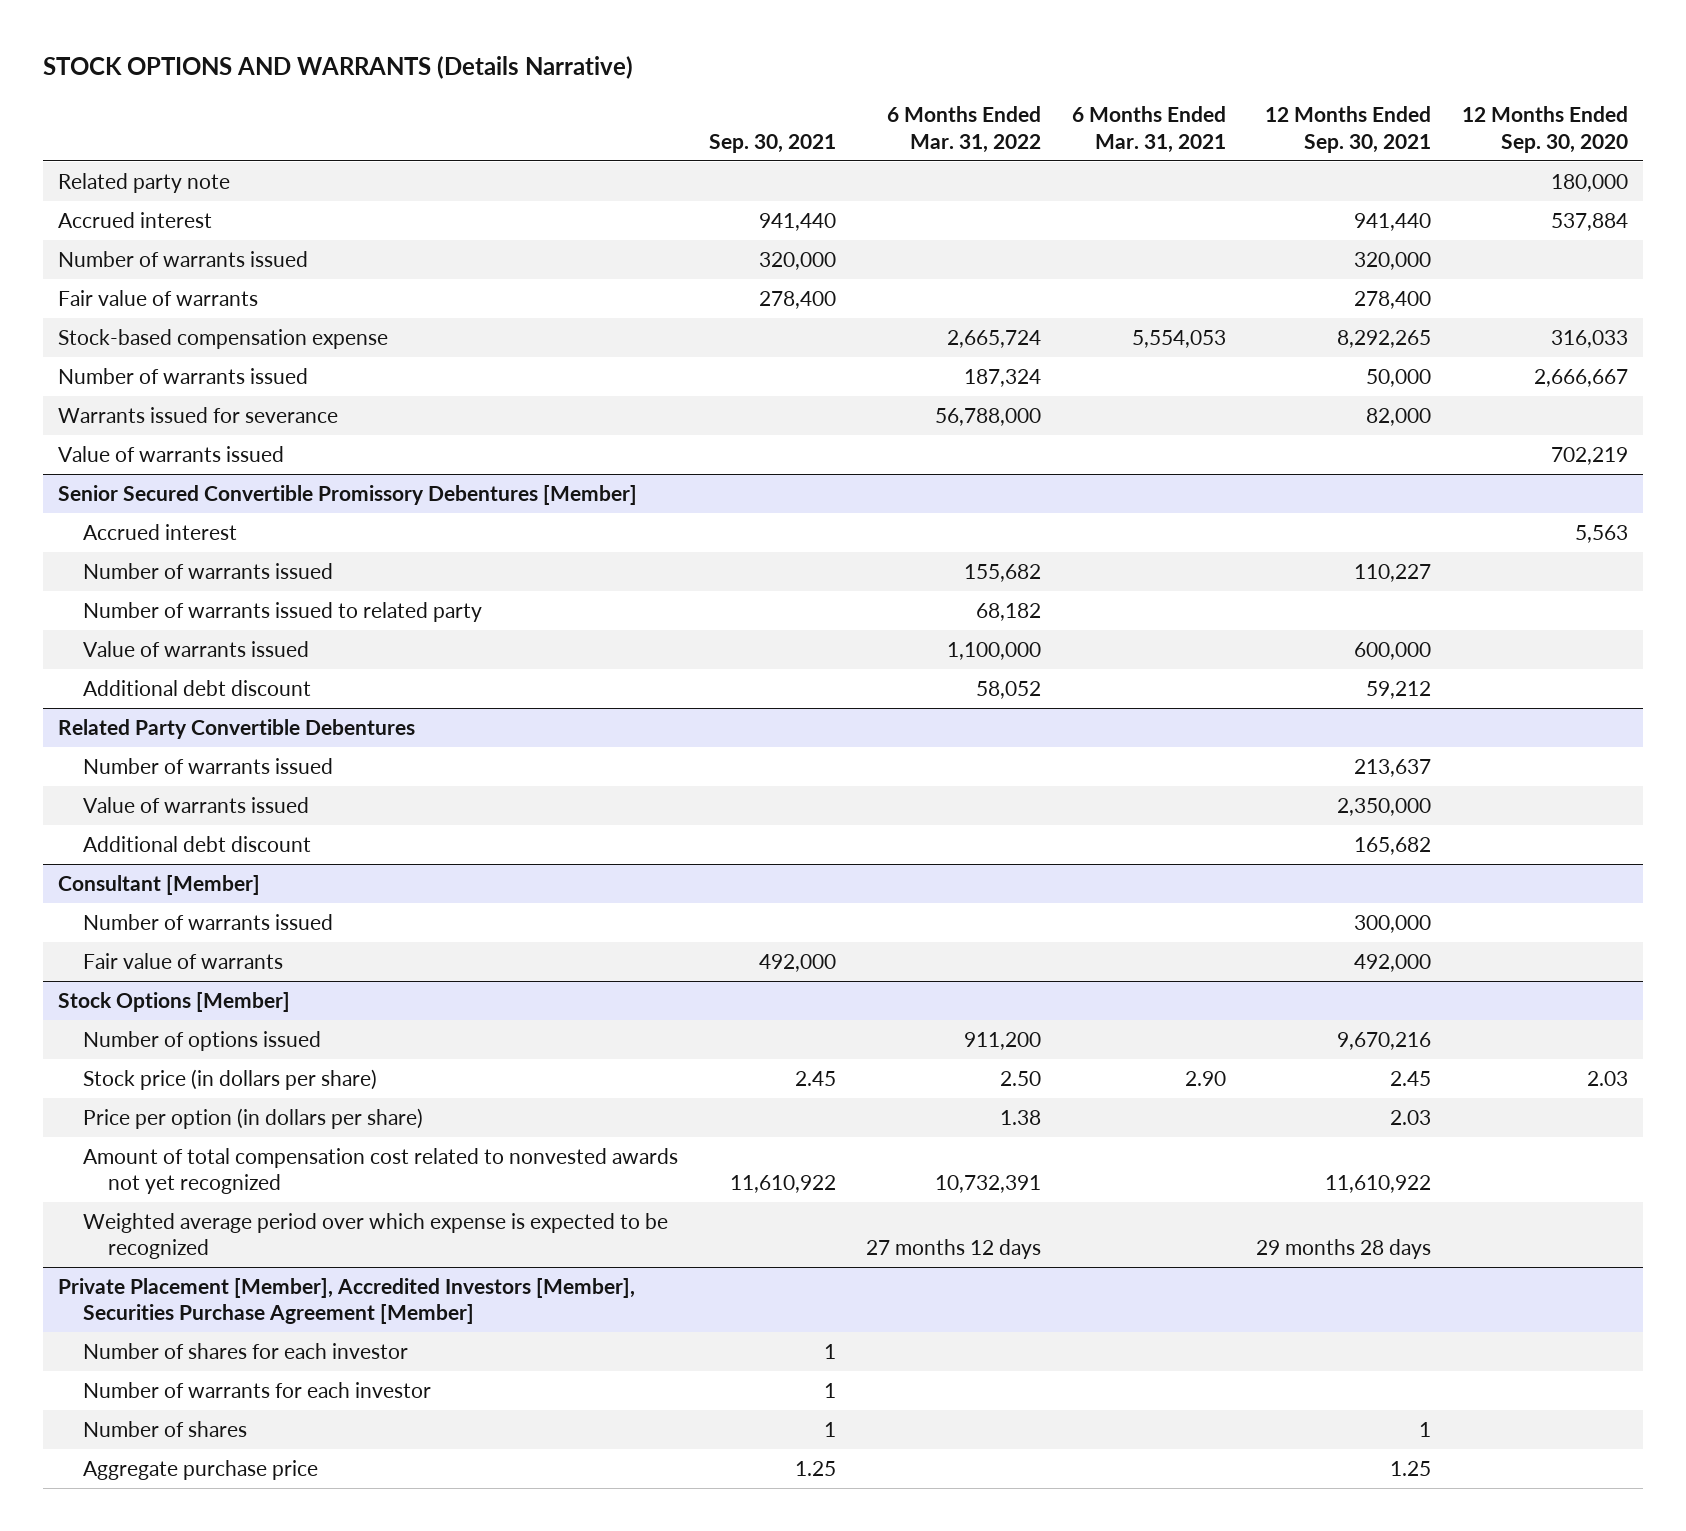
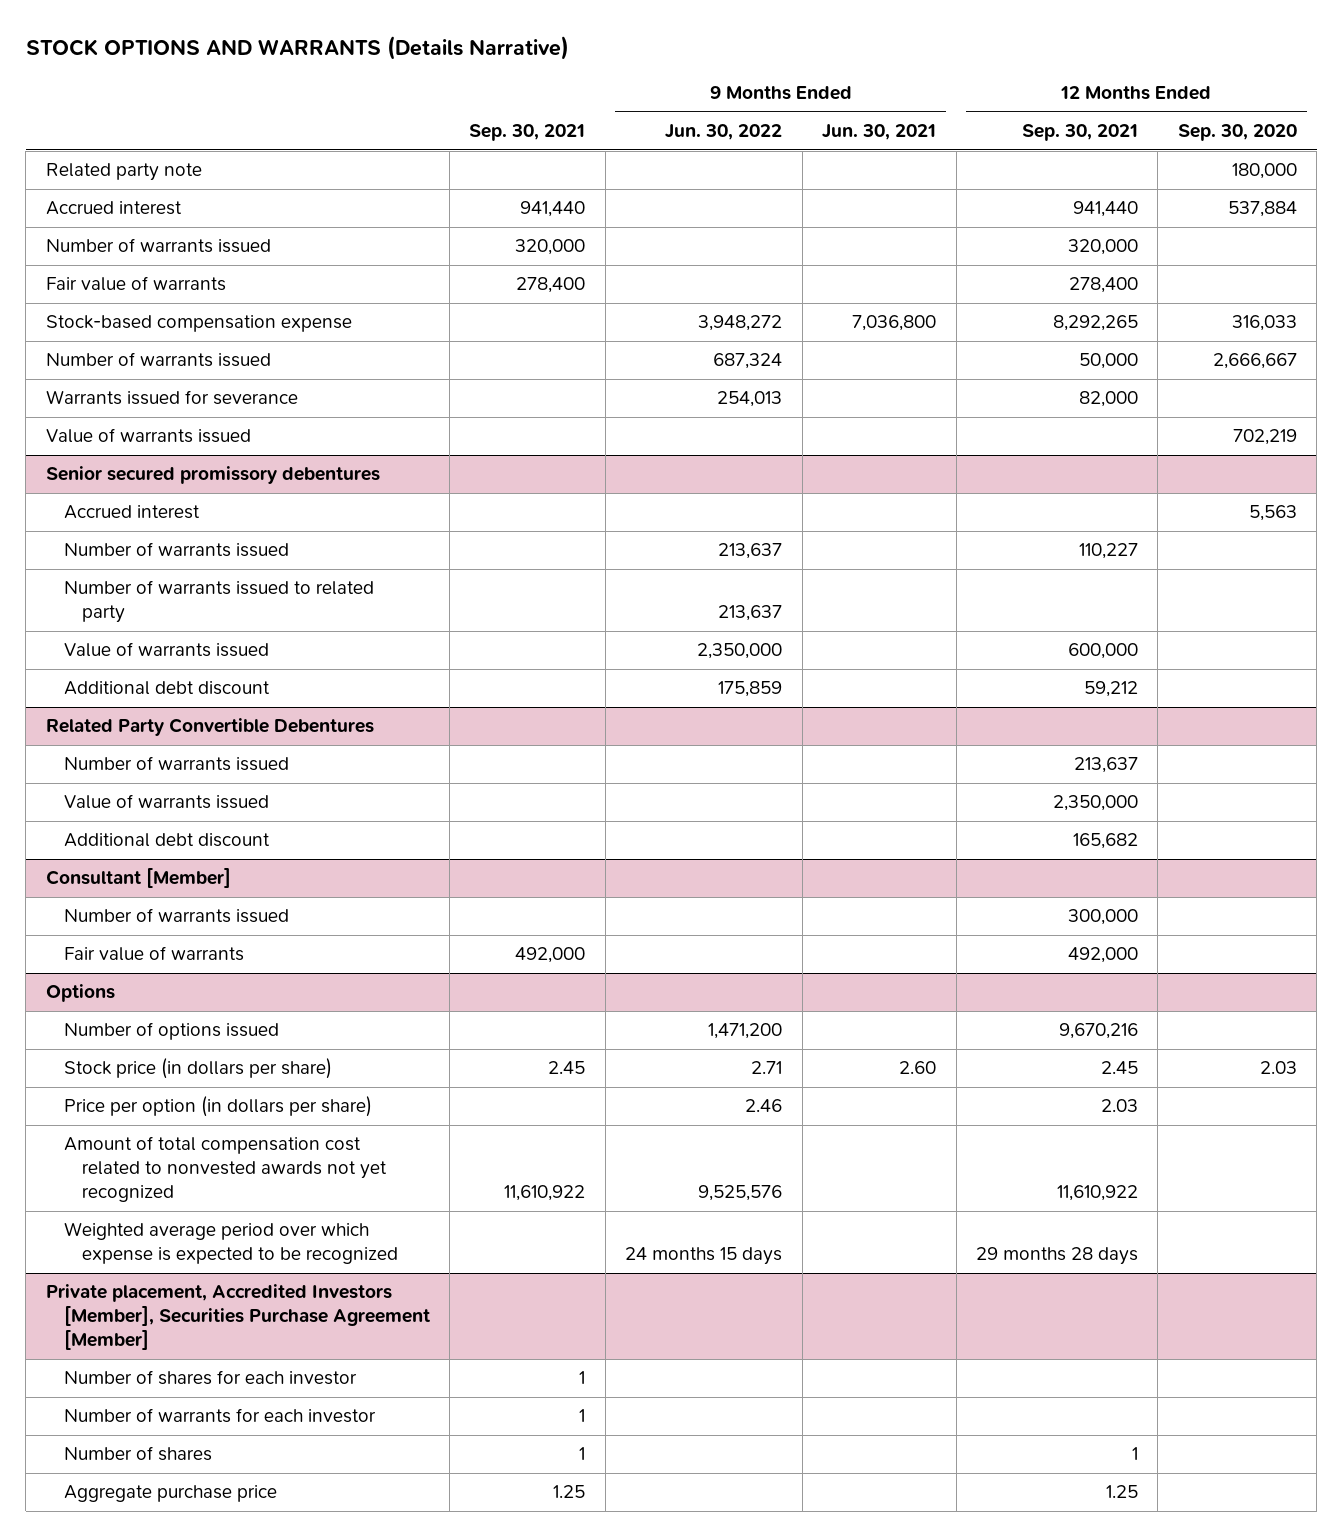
- | Sep. 30, 2021 | 6 Months Ended Mar. 31, 2022 | 6 Months Ended Mar. 31, 2021 | 12 Months Ended Sep. 30, 2021 | 12 Months Ended Sep. 30, 2020
+ | Sep. 30, 2021 | 9 Months Ended Jun. 30, 2022 | 9 Months Ended Jun. 30, 2021 | 12 Months Ended Sep. 30, 2021 | 12 Months Ended Sep. 30, 2020
- Senior Secured Convertible Promissory Debentures [Member]
+ Senior secured promissory debentures
- Stock Options [Member]
+ Options
- Private Placement [Member], Accredited Investors [Member], Securities Purchase Agreement [Member]
+ Private placement, Accredited Investors [Member], Securities Purchase Agreement [Member]

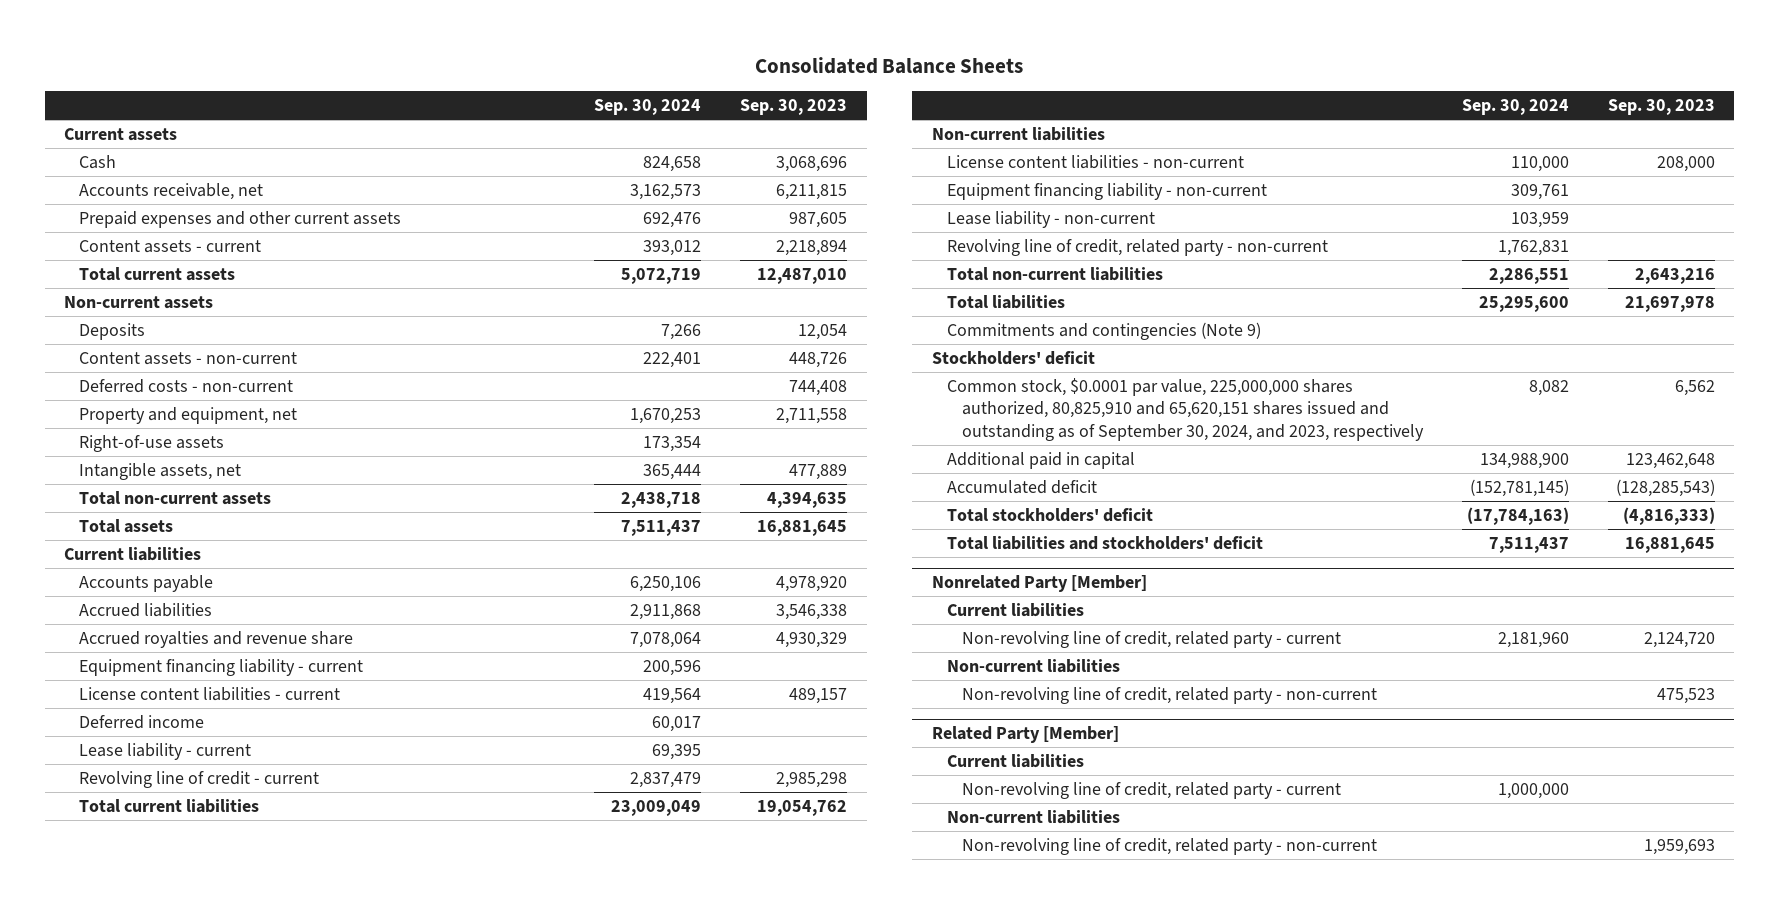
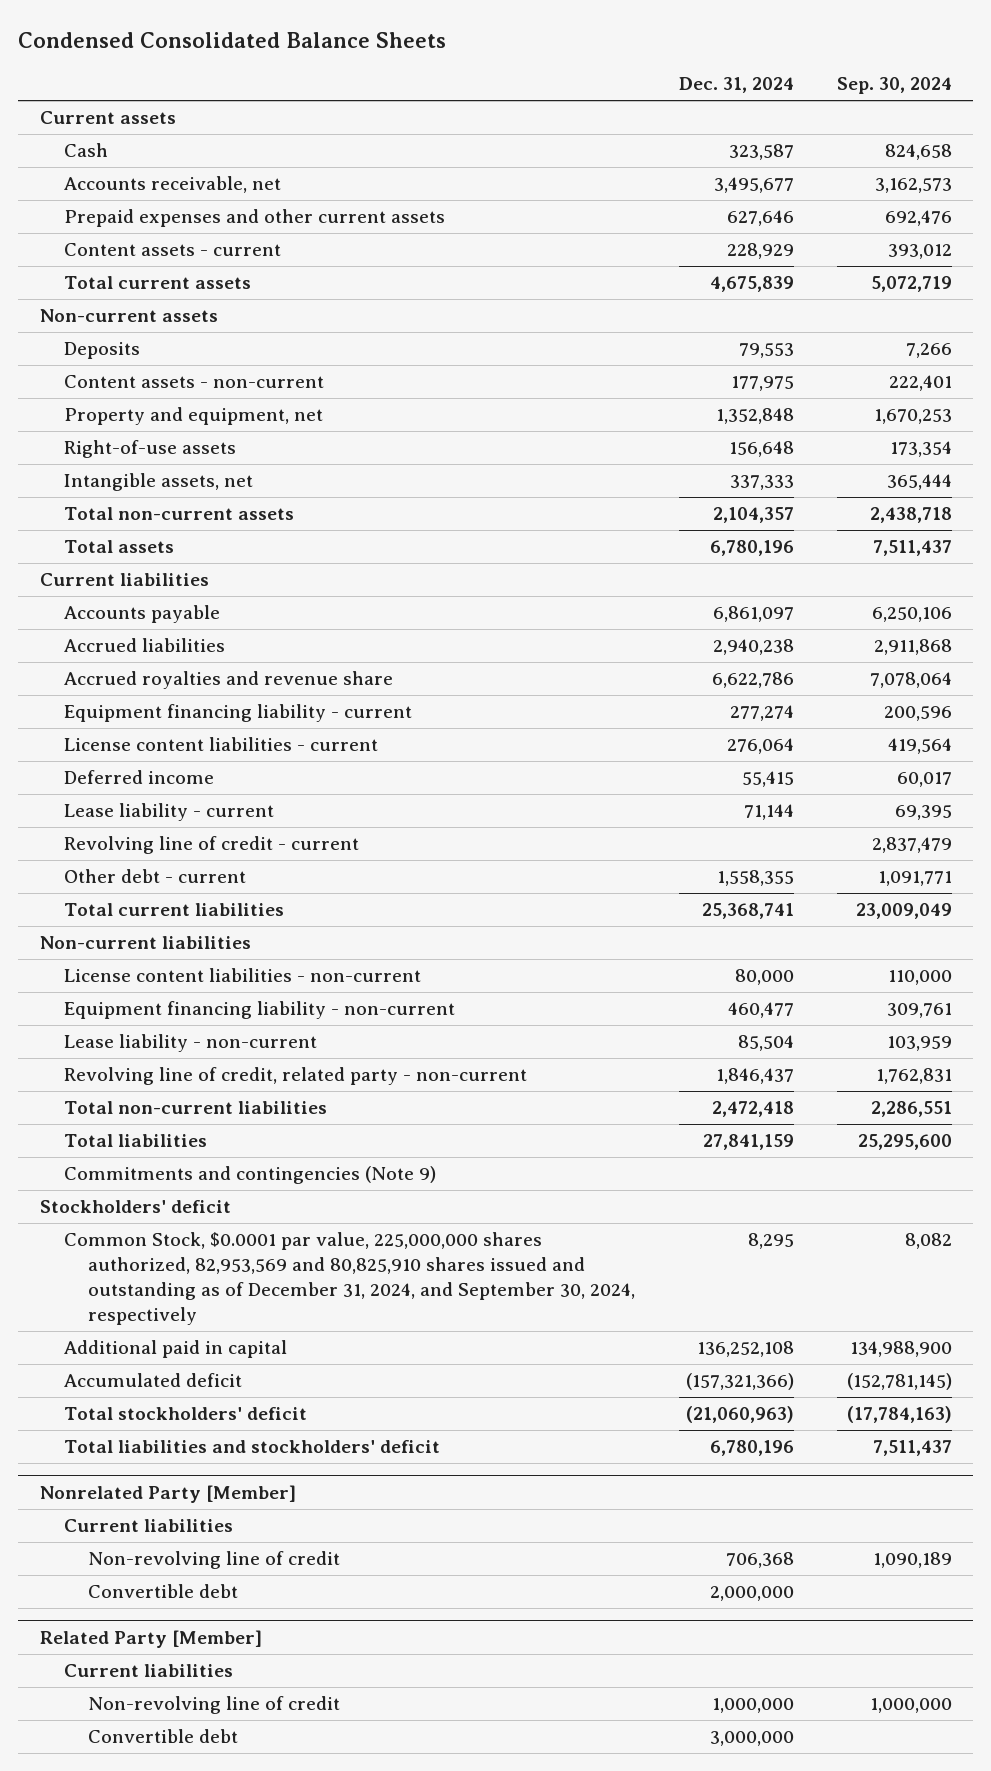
- Consolidated Balance Sheets
+ Condensed Consolidated Balance Sheets
- | Sep. 30, 2024 | Sep. 30, 2023
+ | Dec. 31, 2024 | Sep. 30, 2024
- Deferred costs - non-current | | 744,408
+ Other debt - current | 1,558,355 | 1,091,771
- Common stock, $0.0001 par value, 225,000,000 shares authorized, 80,825,910 and 65,620,151 shares issued and outstanding as of September 30, 2024, and 2023, respectively | 8,082 | 6,562
+ Common Stock, $0.0001 par value, 225,000,000 shares authorized, 82,953,569 and 80,825,910 shares issued and outstanding as of December 31, 2024, and September 30, 2024, respectively | 8,295 | 8,082
@ Nonrelated Party [Member]
- Non-revolving line of credit, related party - current | 2,181,960 | 2,124,720
- Non-current liabilities
- Non-revolving line of credit, related party - non-current | | 475,523
+ Non-revolving line of credit | 706,368 | 1,090,189
+ Convertible debt | 2,000,000 |
@ Related Party [Member]
- Non-revolving line of credit, related party - current | 1,000,000 |
- Non-current liabilities
- Non-revolving line of credit, related party - non-current | | 1,959,693
+ Non-revolving line of credit | 1,000,000 | 1,000,000
+ Convertible debt | 3,000,000 |

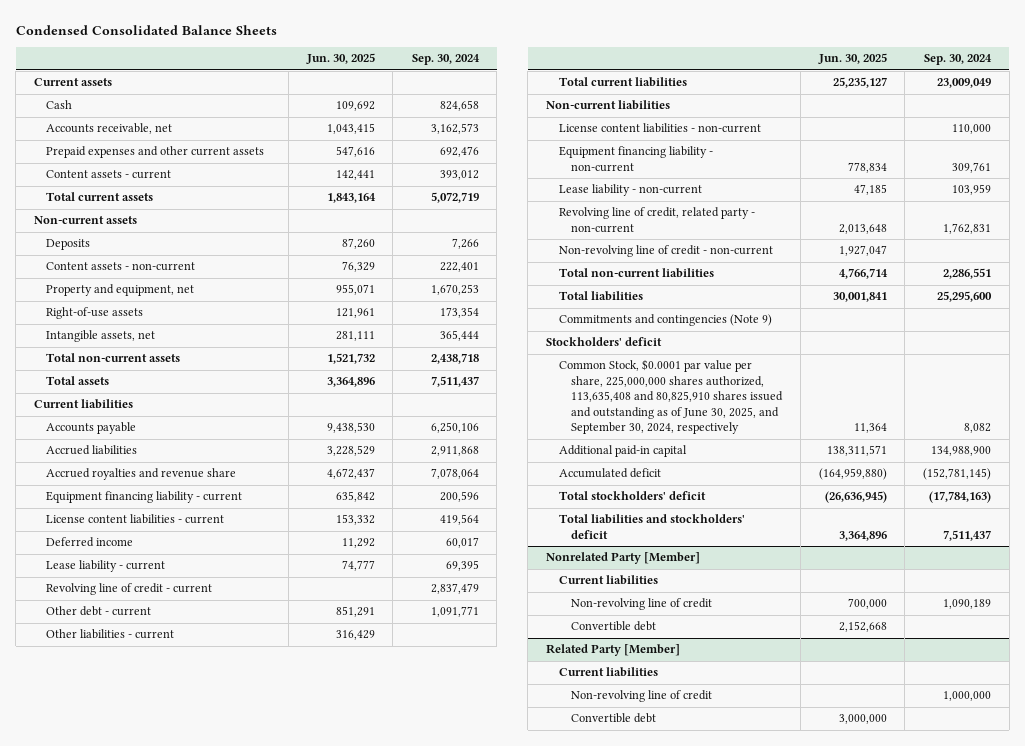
- | Dec. 31, 2024 | Sep. 30, 2024
+ | Jun. 30, 2025 | Sep. 30, 2024
+ Other liabilities - current | 316,429 |
+ Non-revolving line of credit - non-current | 1,927,047 |
- Common Stock, $0.0001 par value, 225,000,000 shares authorized, 82,953,569 and 80,825,910 shares issued and outstanding as of December 31, 2024, and September 30, 2024, respectively | 8,295 | 8,082
- Additional paid in capital | 136,252,108 | 134,988,900
+ Common Stock, $0.0001 par value per share, 225,000,000 shares authorized, 113,635,408 and 80,825,910 shares issued and outstanding as of June 30, 2025, and September 30, 2024, respectively | 11,364 | 8,082
+ Additional paid-in capital | 138,311,571 | 134,988,900

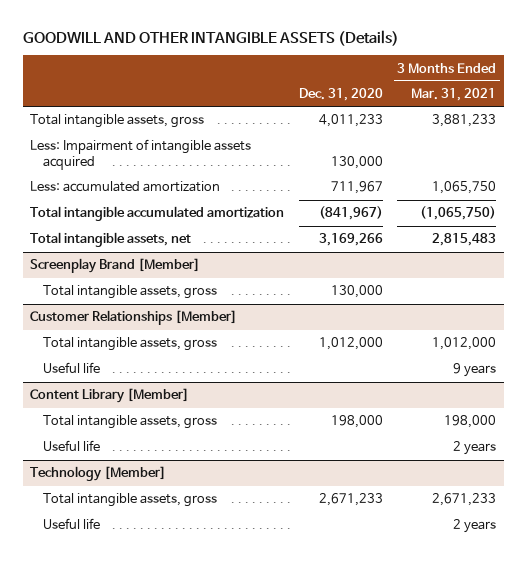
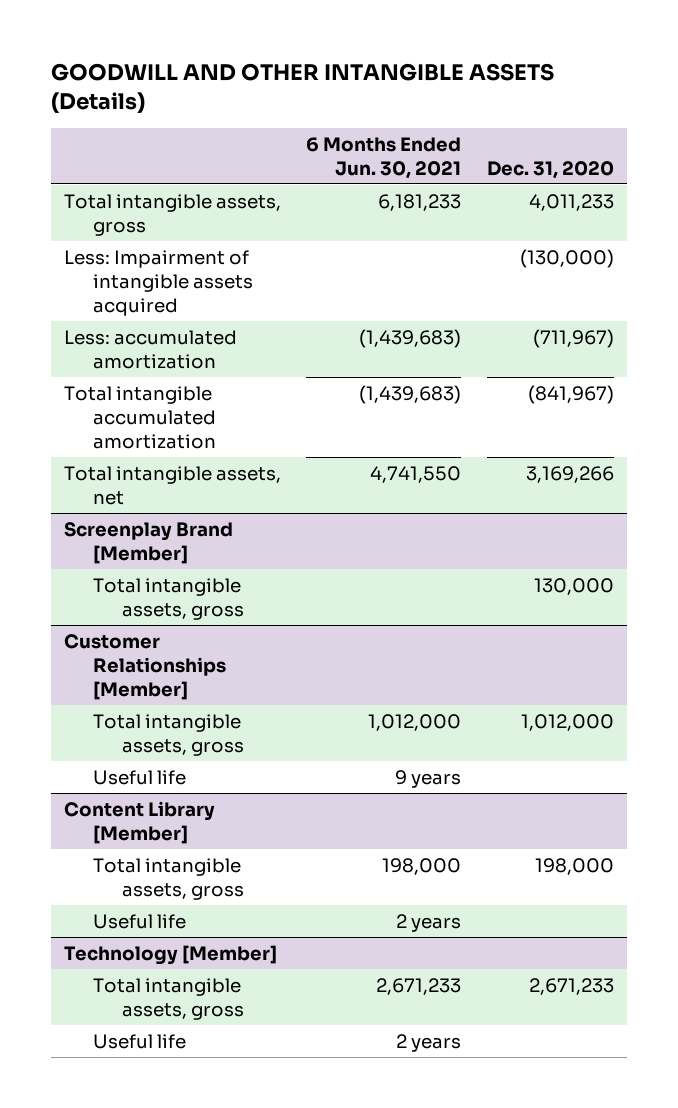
- | Dec. 31, 2020 | 3 Months Ended Mar. 31, 2021
+ | 6 Months Ended Jun. 30, 2021 | Dec. 31, 2020
- Less: Impairment of intangible assets acquired | 130,000 |
- Less: accumulated amortization | 711,967 | 1,065,750
+ Less: Impairment of intangible assets acquired | | (130,000)
+ Less: accumulated amortization | (1,439,683) | (711,967)

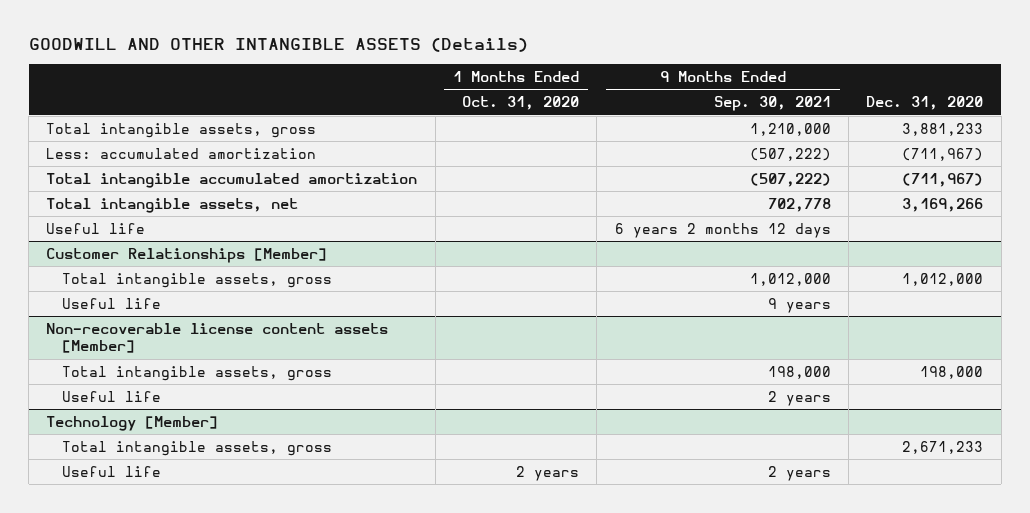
- | 6 Months Ended Jun. 30, 2021 | Dec. 31, 2020
+ | 1 Months Ended Oct. 31, 2020 | 9 Months Ended Sep. 30, 2021 | Dec. 31, 2020
- Total intangible assets, gross | 6,181,233 | 4,011,233
- Less: Impairment of intangible assets acquired | | (130,000)
+ Total intangible assets, gross | | 1,210,000 | 3,881,233
- Total intangible accumulated amortization | (1,439,683) | (841,967)
+ Total intangible accumulated amortization | | (507,222) | (711,967)
- Screenplay Brand [Member]
- Total intangible assets, gross | | 130,000
+ Useful life | | 6 years 2 months 12 days |
- Content Library [Member]
+ Non-recoverable license content assets [Member]

